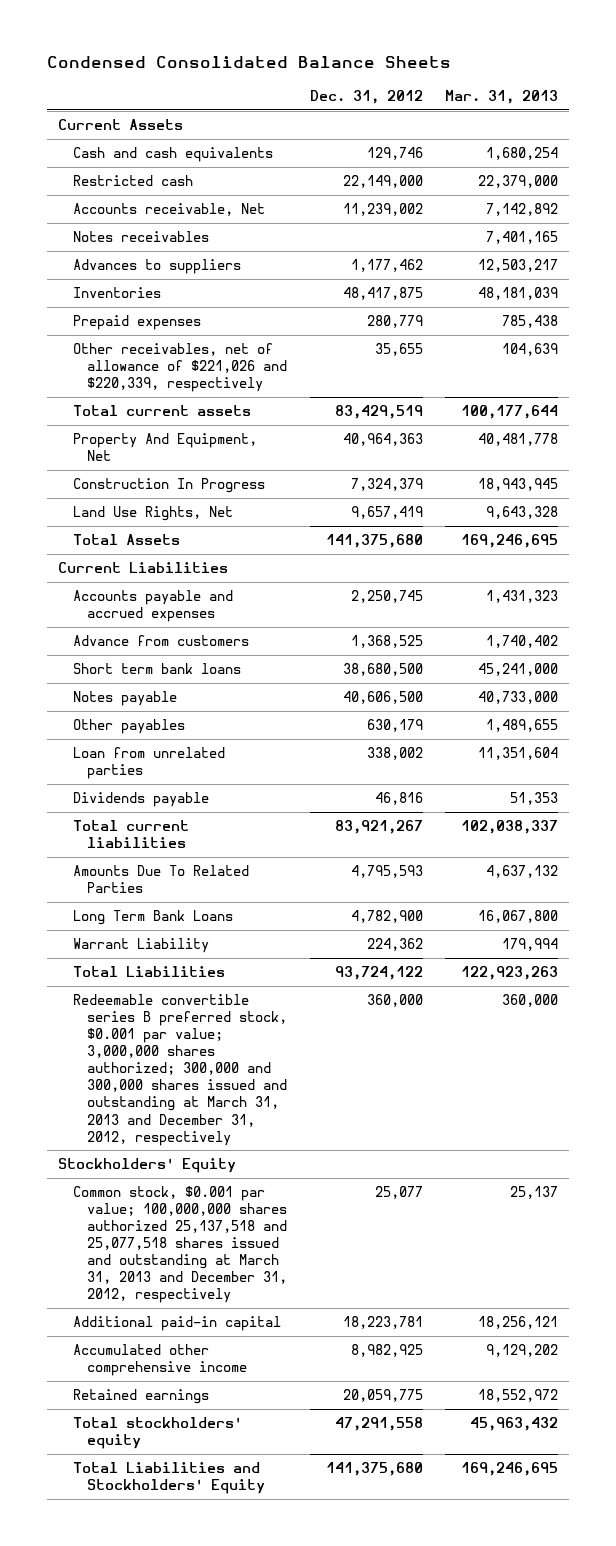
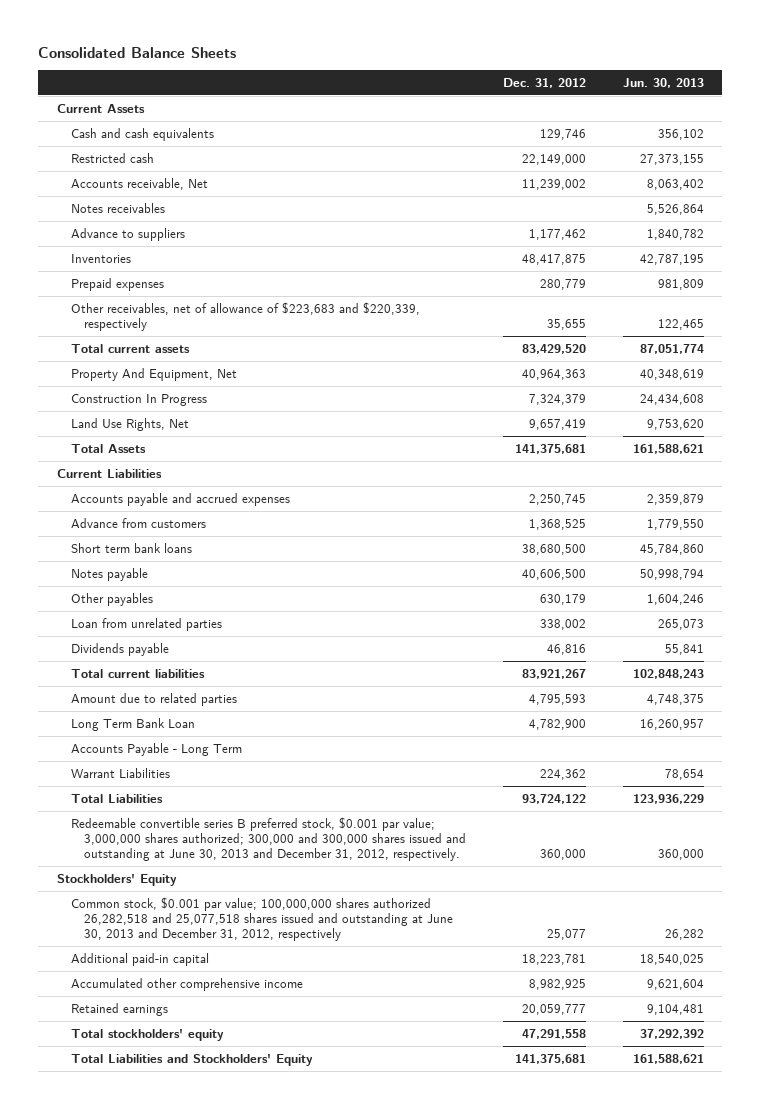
- Condensed Consolidated Balance Sheets
+ Consolidated Balance Sheets
- | Dec. 31, 2012 | Mar. 31, 2013
+ | Dec. 31, 2012 | Jun. 30, 2013
- Advances to suppliers | 1,177,462 | 12,503,217
+ Advance to suppliers | 1,177,462 | 1,840,782
- Other receivables, net of allowance of $221,026 and $220,339, respectively | 35,655 | 104,639
- Total current assets | 83,429,519 | 100,177,644
+ Other receivables, net of allowance of $223,683 and $220,339, respectively | 35,655 | 122,465
+ Total current assets | 83,429,520 | 87,051,774
- Total Assets | 141,375,680 | 169,246,695
+ Total Assets | 141,375,681 | 161,588,621
- Amounts Due To Related Parties | 4,795,593 | 4,637,132
- Long Term Bank Loans | 4,782,900 | 16,067,800
- Warrant Liability | 224,362 | 179,994
+ Amount due to related parties | 4,795,593 | 4,748,375
+ Long Term Bank Loan | 4,782,900 | 16,260,957
+ Accounts Payable - Long Term
+ Warrant Liabilities | 224,362 | 78,654
- Redeemable convertible series B preferred stock, $0.001 par value; 3,000,000 shares authorized; 300,000 and 300,000 shares issued and outstanding at March 31, 2013 and December 31, 2012, respectively | 360,000 | 360,000
+ Redeemable convertible series B preferred stock, $0.001 par value; 3,000,000 shares authorized; 300,000 and 300,000 shares issued and outstanding at June 30, 2013 and December 31, 2012, respectively. | 360,000 | 360,000
- Common stock, $0.001 par value; 100,000,000 shares authorized 25,137,518 and 25,077,518 shares issued and outstanding at March 31, 2013 and December 31, 2012, respectively | 25,077 | 25,137
+ Common stock, $0.001 par value; 100,000,000 shares authorized 26,282,518 and 25,077,518 shares issued and outstanding at June 30, 2013 and December 31, 2012, respectively | 25,077 | 26,282
- Retained earnings | 20,059,775 | 18,552,972
+ Retained earnings | 20,059,777 | 9,104,481
- Total Liabilities and Stockholders' Equity | 141,375,680 | 169,246,695
+ Total Liabilities and Stockholders' Equity | 141,375,681 | 161,588,621

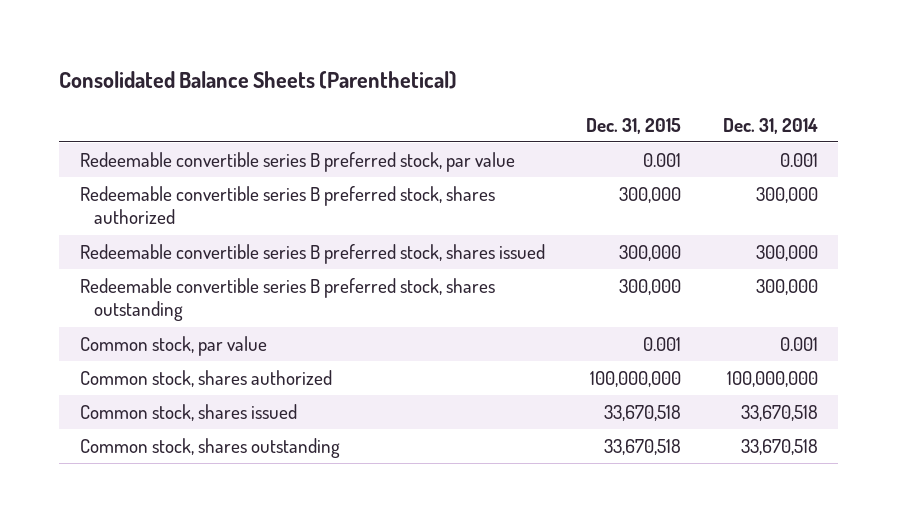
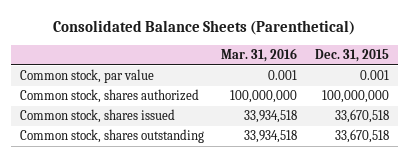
- | Dec. 31, 2015 | Dec. 31, 2014
+ | Mar. 31, 2016 | Dec. 31, 2015
- Redeemable convertible series B preferred stock, par value | 0.001 | 0.001
- Redeemable convertible series B preferred stock, shares authorized | 300,000 | 300,000
- Redeemable convertible series B preferred stock, shares issued | 300,000 | 300,000
- Redeemable convertible series B preferred stock, shares outstanding | 300,000 | 300,000

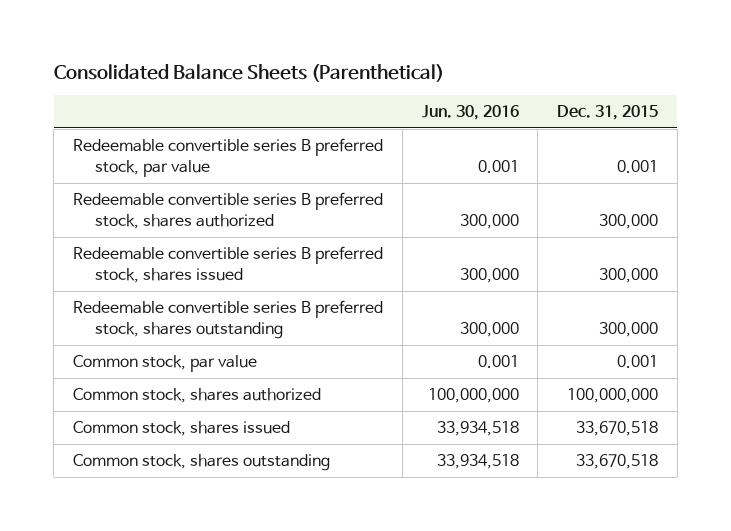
- | Mar. 31, 2016 | Dec. 31, 2015
+ | Jun. 30, 2016 | Dec. 31, 2015
+ Redeemable convertible series B preferred stock, par value | 0.001 | 0.001
+ Redeemable convertible series B preferred stock, shares authorized | 300,000 | 300,000
+ Redeemable convertible series B preferred stock, shares issued | 300,000 | 300,000
+ Redeemable convertible series B preferred stock, shares outstanding | 300,000 | 300,000

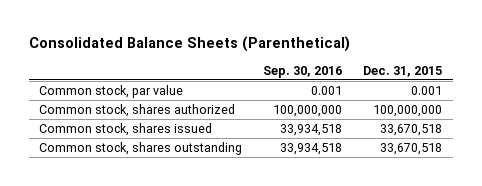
- | Jun. 30, 2016 | Dec. 31, 2015
+ | Sep. 30, 2016 | Dec. 31, 2015
- Redeemable convertible series B preferred stock, par value | 0.001 | 0.001
- Redeemable convertible series B preferred stock, shares authorized | 300,000 | 300,000
- Redeemable convertible series B preferred stock, shares issued | 300,000 | 300,000
- Redeemable convertible series B preferred stock, shares outstanding | 300,000 | 300,000

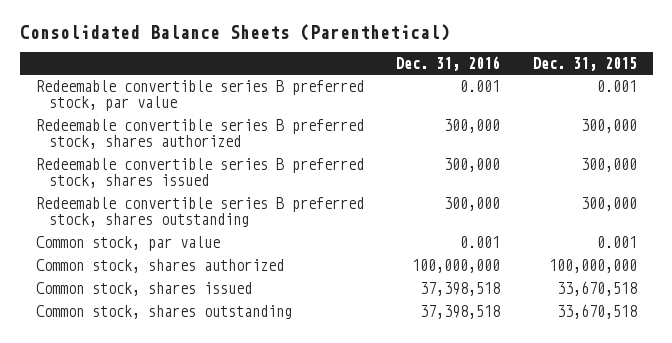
- | Sep. 30, 2016 | Dec. 31, 2015
+ | Dec. 31, 2016 | Dec. 31, 2015
+ Redeemable convertible series B preferred stock, par value | 0.001 | 0.001
+ Redeemable convertible series B preferred stock, shares authorized | 300,000 | 300,000
+ Redeemable convertible series B preferred stock, shares issued | 300,000 | 300,000
+ Redeemable convertible series B preferred stock, shares outstanding | 300,000 | 300,000

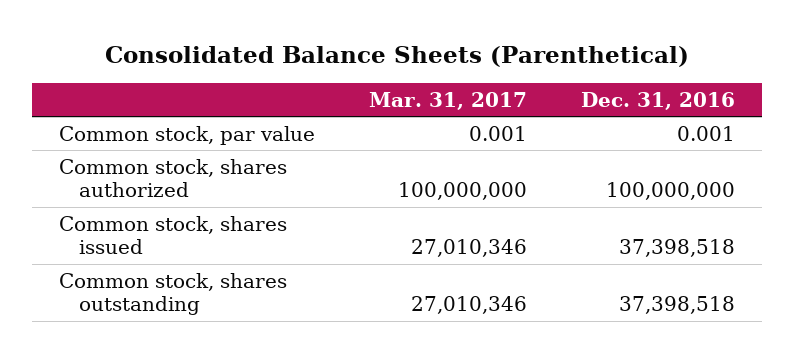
- | Dec. 31, 2016 | Dec. 31, 2015
+ | Mar. 31, 2017 | Dec. 31, 2016
- Redeemable convertible series B preferred stock, par value | 0.001 | 0.001
- Redeemable convertible series B preferred stock, shares authorized | 300,000 | 300,000
- Redeemable convertible series B preferred stock, shares issued | 300,000 | 300,000
- Redeemable convertible series B preferred stock, shares outstanding | 300,000 | 300,000

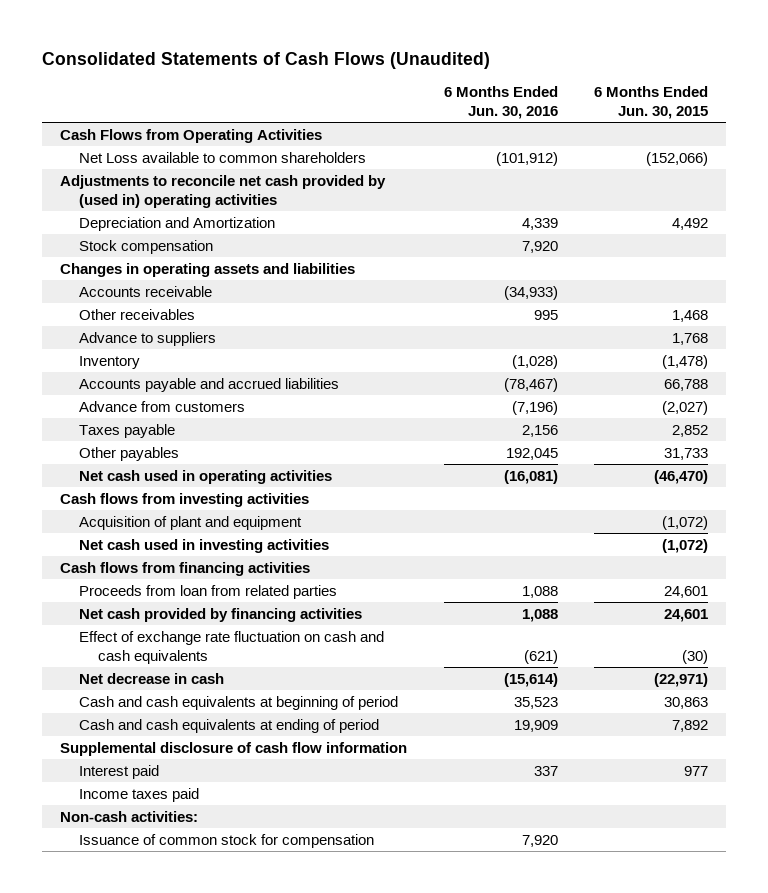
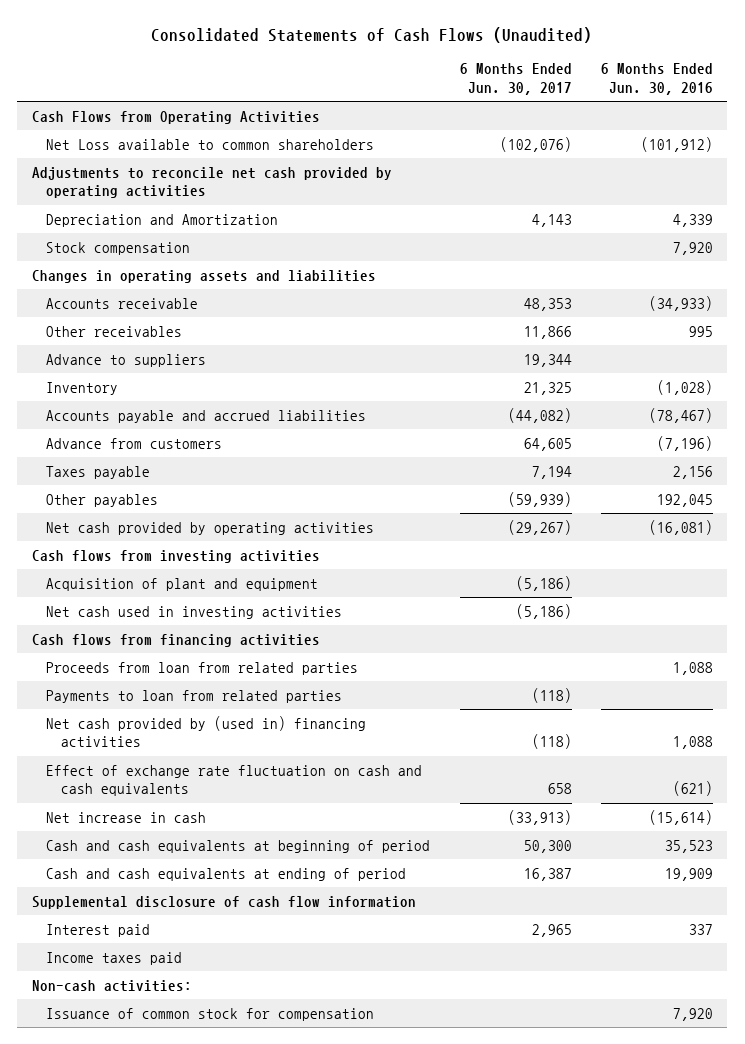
- | 6 Months Ended Jun. 30, 2016 | 6 Months Ended Jun. 30, 2015
+ | 6 Months Ended Jun. 30, 2017 | 6 Months Ended Jun. 30, 2016
- Adjustments to reconcile net cash provided by (used in) operating activities
+ Adjustments to reconcile net cash provided by operating activities
- Net cash used in operating activities | (16,081) | (46,470)
+ Net cash provided by operating activities | (29,267) | (16,081)
- Net cash provided by financing activities | 1,088 | 24,601
+ Payments to loan from related parties | (118) |
+ Net cash provided by (used in) financing activities | (118) | 1,088
- Net decrease in cash | (15,614) | (22,971)
+ Net increase in cash | (33,913) | (15,614)

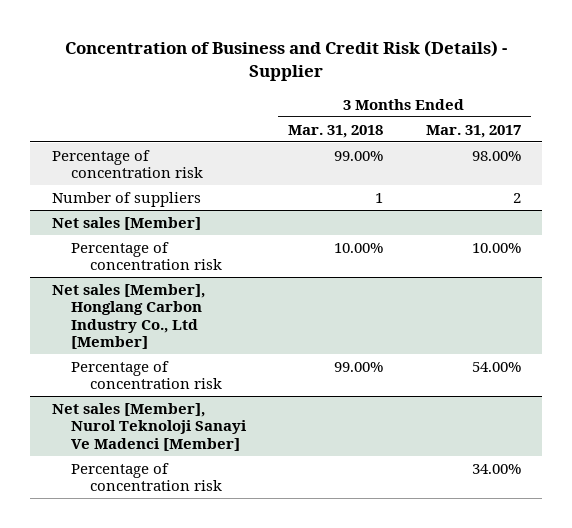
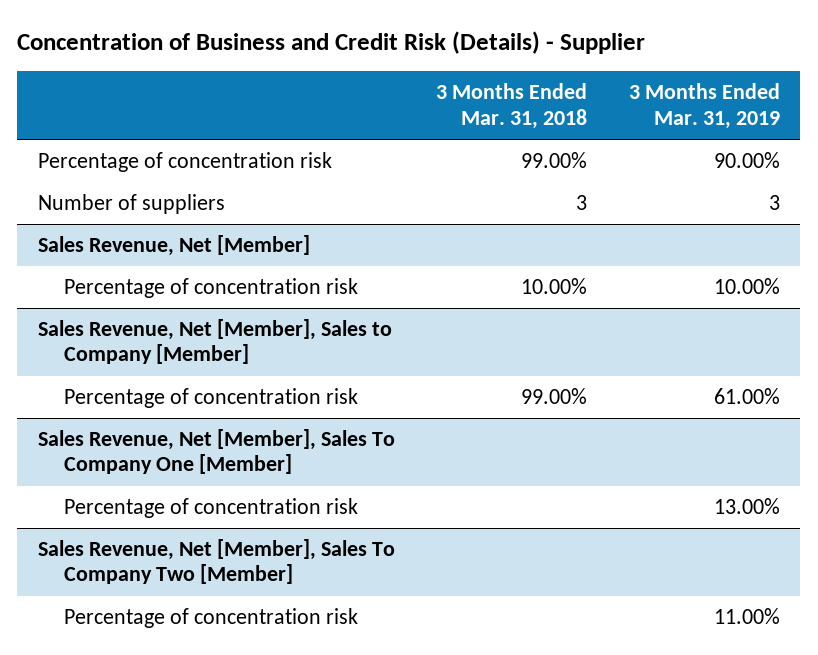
- | 3 Months Ended Mar. 31, 2018 | 3 Months Ended Mar. 31, 2017
+ | 3 Months Ended Mar. 31, 2018 | 3 Months Ended Mar. 31, 2019
- Number of suppliers | 1 | 2
- Net sales [Member]
+ Number of suppliers | 3 | 3
+ Sales Revenue, Net [Member]
- Net sales [Member], Honglang Carbon Industry Co., Ltd [Member]
+ Sales Revenue, Net [Member], Sales to Company [Member]
- Net sales [Member], Nurol Teknoloji Sanayi Ve Madenci [Member]
+ Sales Revenue, Net [Member], Sales To Company One [Member]
+ Sales Revenue, Net [Member], Sales To Company Two [Member]
+ Percentage of concentration risk | | 11.00%

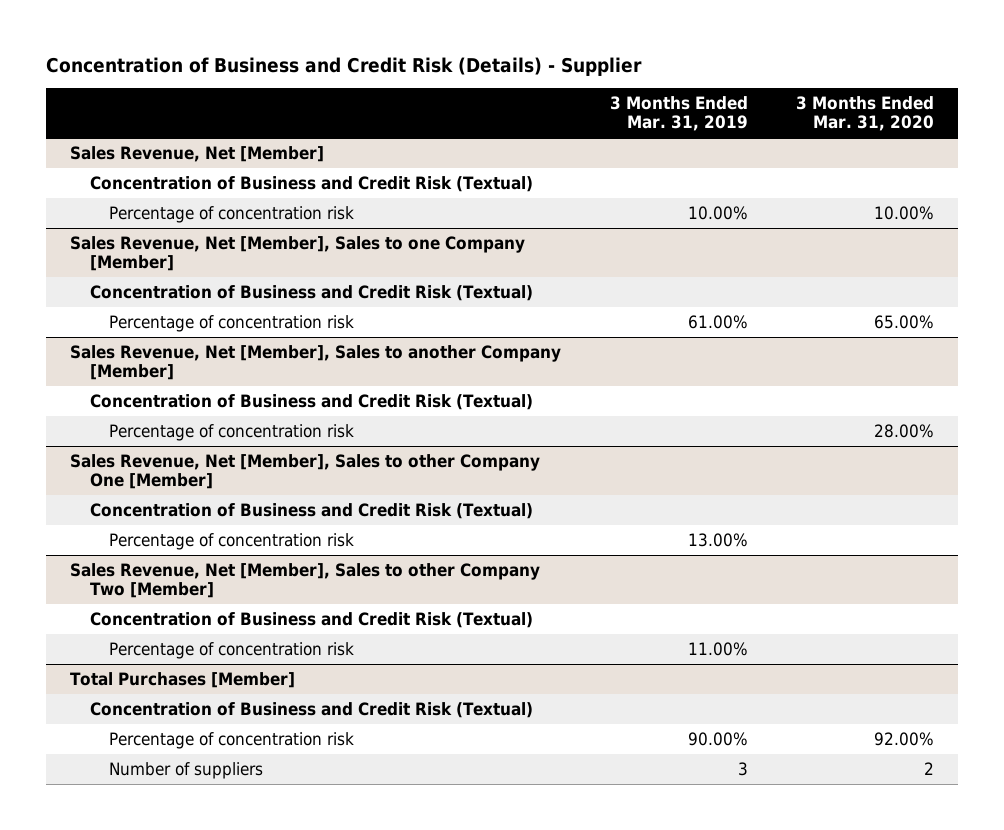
- | 3 Months Ended Mar. 31, 2018 | 3 Months Ended Mar. 31, 2019
+ | 3 Months Ended Mar. 31, 2019 | 3 Months Ended Mar. 31, 2020
- Percentage of concentration risk | 99.00% | 90.00%
- Number of suppliers | 3 | 3
@ Sales Revenue, Net [Member]
+ Concentration of Business and Credit Risk (Textual)
- Sales Revenue, Net [Member], Sales to Company [Member]
+ Sales Revenue, Net [Member], Sales to one Company [Member]
+ Concentration of Business and Credit Risk (Textual)
- Sales Revenue, Net [Member], Sales To Company One [Member]
+ Sales Revenue, Net [Member], Sales to another Company [Member]
+ Concentration of Business and Credit Risk (Textual)
+ Percentage of concentration risk | | 28.00%
+ Sales Revenue, Net [Member], Sales to other Company One [Member]
+ Concentration of Business and Credit Risk (Textual)
- Sales Revenue, Net [Member], Sales To Company Two [Member]
+ Sales Revenue, Net [Member], Sales to other Company Two [Member]
+ Concentration of Business and Credit Risk (Textual)
+ Total Purchases [Member]
+ Concentration of Business and Credit Risk (Textual)
+ Percentage of concentration risk | 90.00% | 92.00%
+ Number of suppliers | 3 | 2

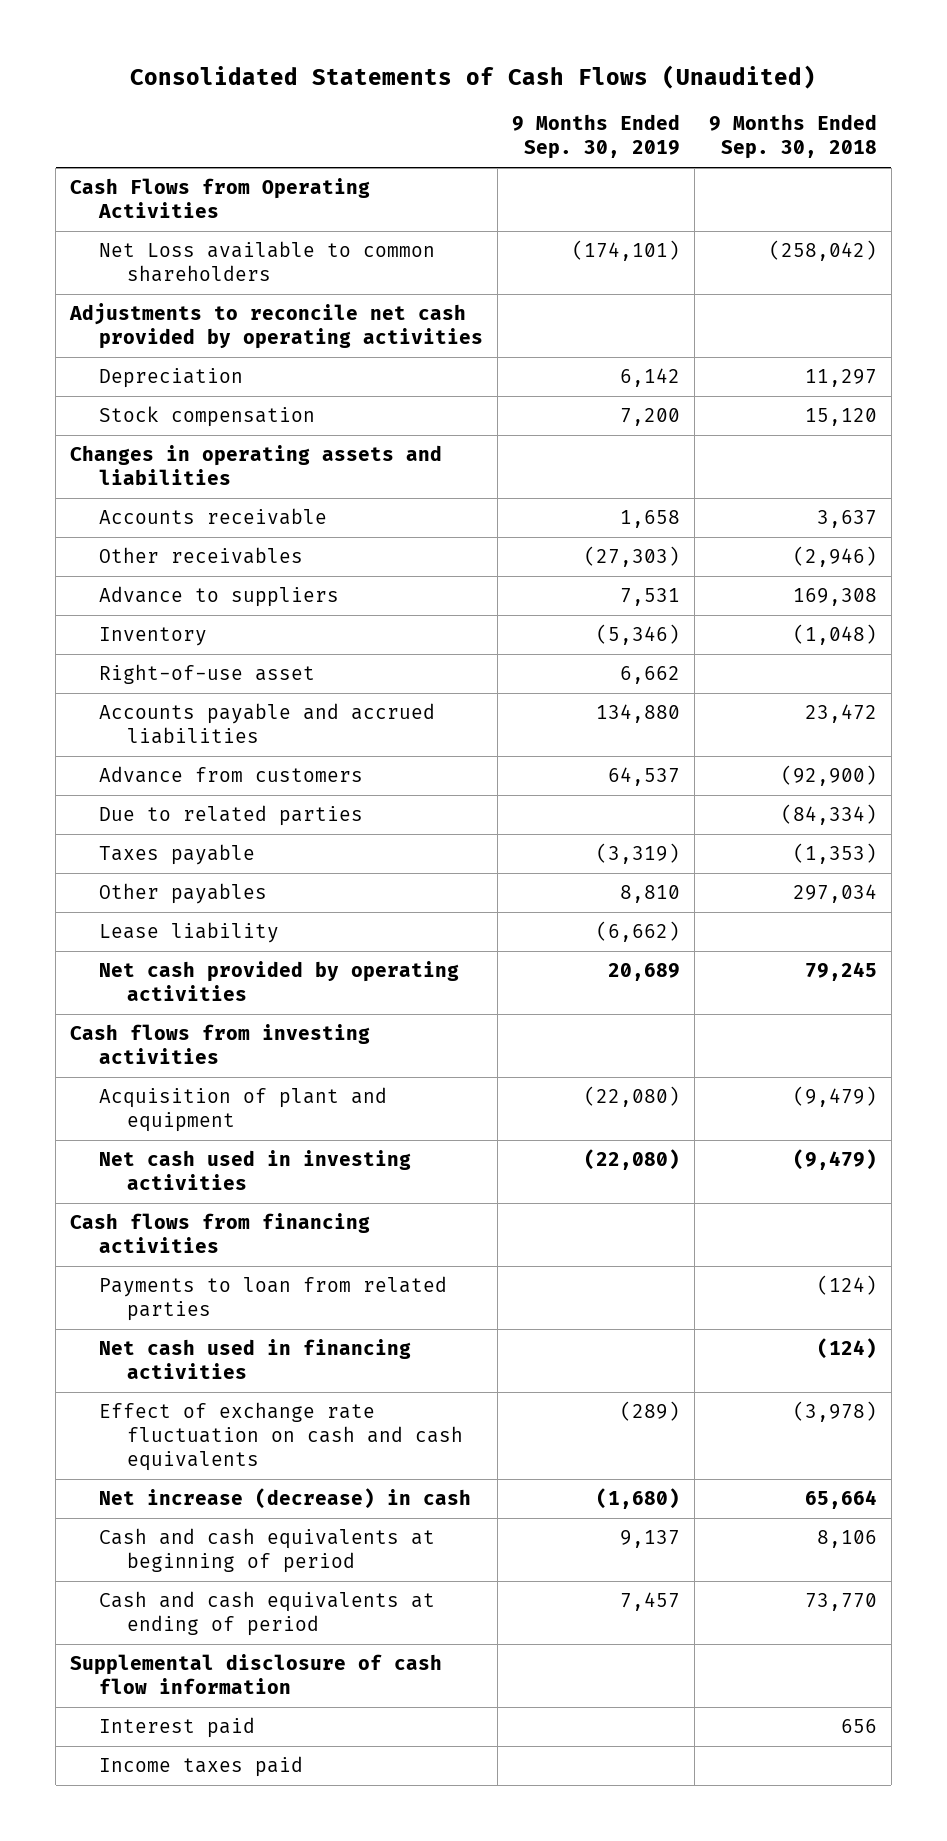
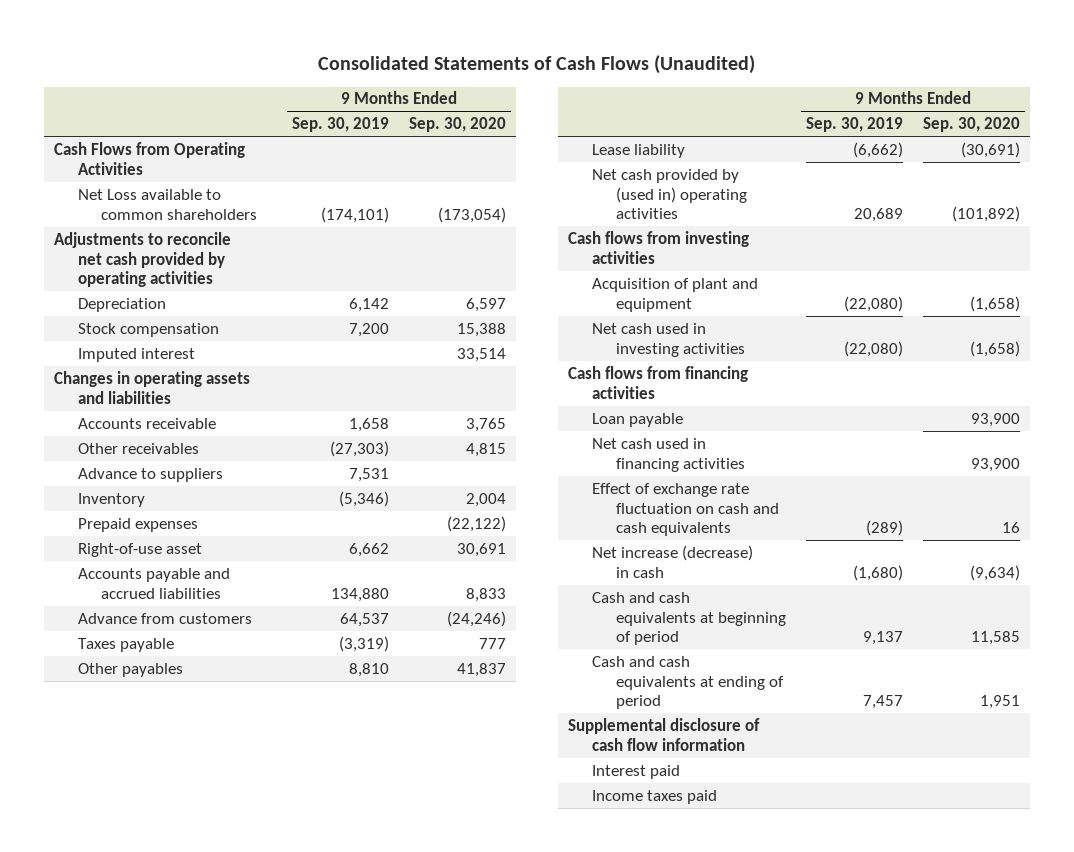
- | 9 Months Ended Sep. 30, 2019 | 9 Months Ended Sep. 30, 2018
+ | 9 Months Ended Sep. 30, 2019 | 9 Months Ended Sep. 30, 2020
+ Imputed interest | | 33,514
+ Prepaid expenses | | (22,122)
- Due to related parties | | (84,334)
- Net cash provided by operating activities | 20,689 | 79,245
+ Net cash provided by (used in) operating activities | 20,689 | (101,892)
- Payments to loan from related parties | | (124)
+ Loan payable | | 93,900

